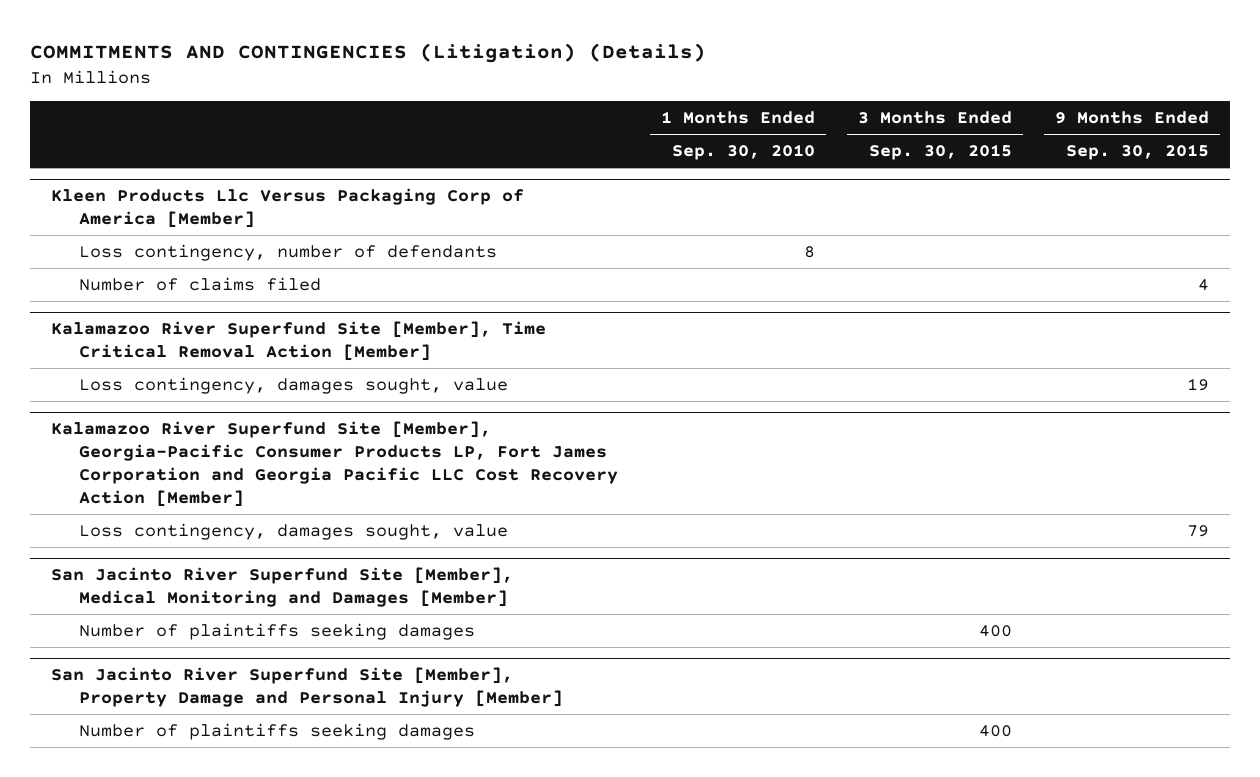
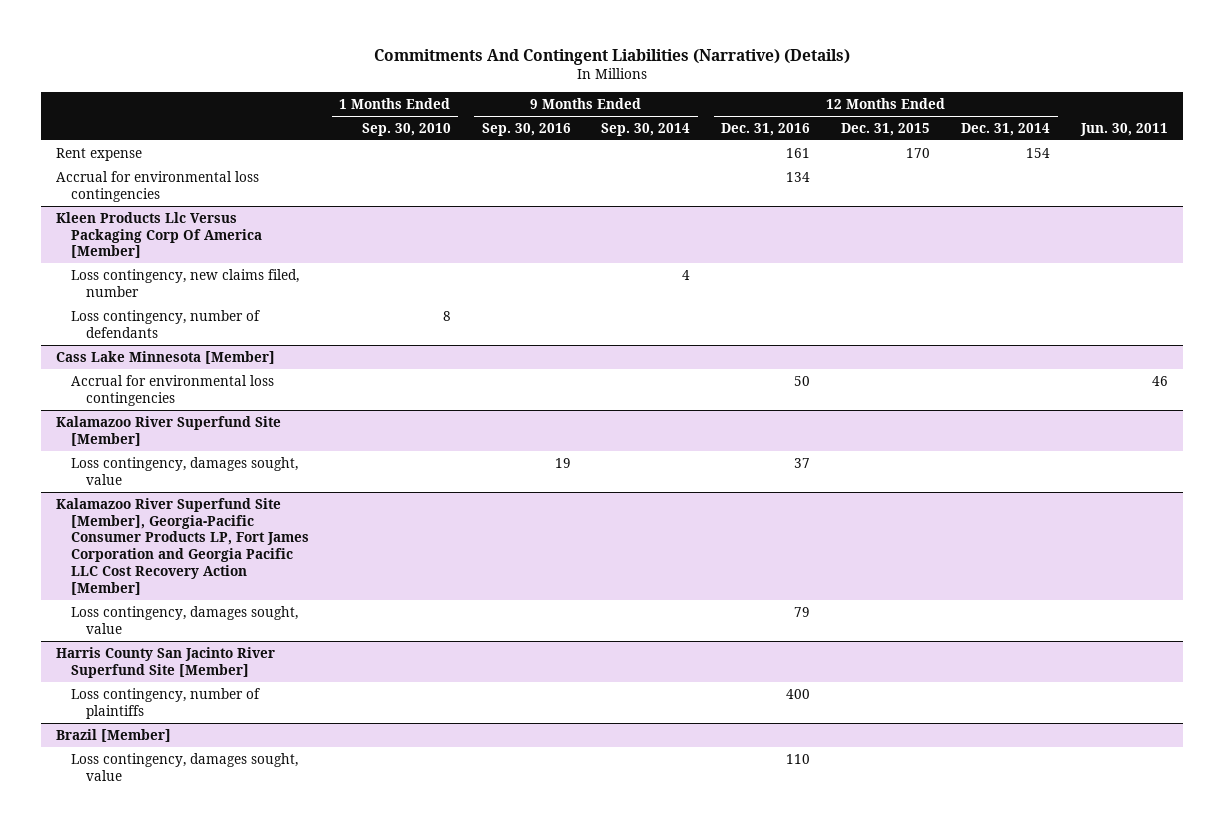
- COMMITMENTS AND CONTINGENCIES (Litigation) (Details)
+ Commitments And Contingent Liabilities (Narrative) (Details)
- | 1 Months Ended Sep. 30, 2010 | 3 Months Ended Sep. 30, 2015 | 9 Months Ended Sep. 30, 2015
+ | 1 Months Ended Sep. 30, 2010 | 9 Months Ended Sep. 30, 2016 | 9 Months Ended Sep. 30, 2014 | 12 Months Ended Dec. 31, 2016 | 12 Months Ended Dec. 31, 2015 | 12 Months Ended Dec. 31, 2014 | Jun. 30, 2011
- Kleen Products Llc Versus Packaging Corp of America [Member]
+ Rent expense | | | | 161 | 170 | 154 |
+ Accrual for environmental loss contingencies | | | | 134 | | |
+ Kleen Products Llc Versus Packaging Corp Of America [Member]
+ Loss contingency, new claims filed, number | | | 4 | | | |
- Number of claims filed | | | 4
- Kalamazoo River Superfund Site [Member], Time Critical Removal Action [Member]
+ Cass Lake Minnesota [Member]
+ Accrual for environmental loss contingencies | | | | 50 | | | 46
+ Kalamazoo River Superfund Site [Member]
- San Jacinto River Superfund Site [Member], Medical Monitoring and Damages [Member]
- Number of plaintiffs seeking damages | | 400 |
- San Jacinto River Superfund Site [Member], Property Damage and Personal Injury [Member]
- Number of plaintiffs seeking damages | | 400 |
+ Harris County San Jacinto River Superfund Site [Member]
+ Loss contingency, number of plaintiffs | | | | 400 | | |
+ Brazil [Member]
+ Loss contingency, damages sought, value | | | | 110 | | |

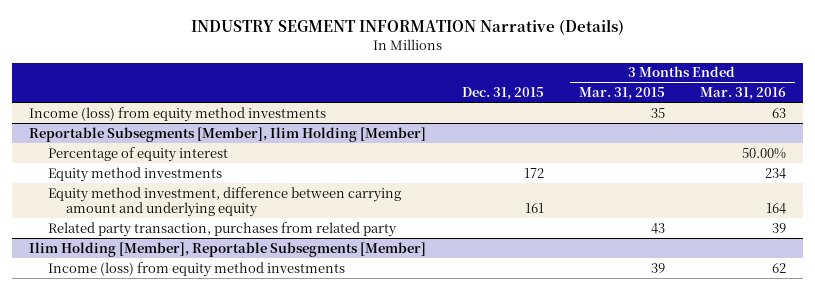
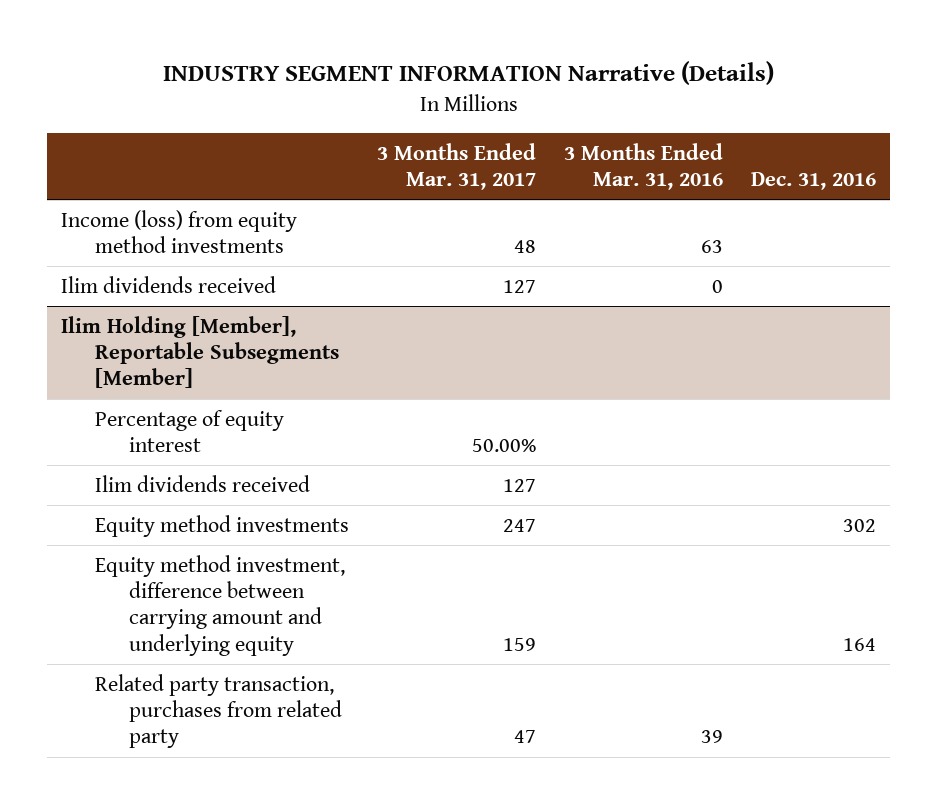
- | Dec. 31, 2015 | 3 Months Ended Mar. 31, 2015 | 3 Months Ended Mar. 31, 2016
+ | 3 Months Ended Mar. 31, 2017 | 3 Months Ended Mar. 31, 2016 | Dec. 31, 2016
- Reportable Subsegments [Member], Ilim Holding [Member]
- Percentage of equity interest | | | 50.00%
- Equity method investments | 172 | | 234
- Equity method investment, difference between carrying amount and underlying equity | 161 | | 164
- Related party transaction, purchases from related party | | 43 | 39
+ Ilim dividends received | 127 | 0 |
@ Ilim Holding [Member], Reportable Subsegments [Member]
- Income (loss) from equity method investments | | 39 | 62
+ Percentage of equity interest | 50.00% | |
+ Ilim dividends received | 127 | |
+ Equity method investments | 247 | | 302
+ Equity method investment, difference between carrying amount and underlying equity | 159 | | 164
+ Related party transaction, purchases from related party | 47 | 39 |

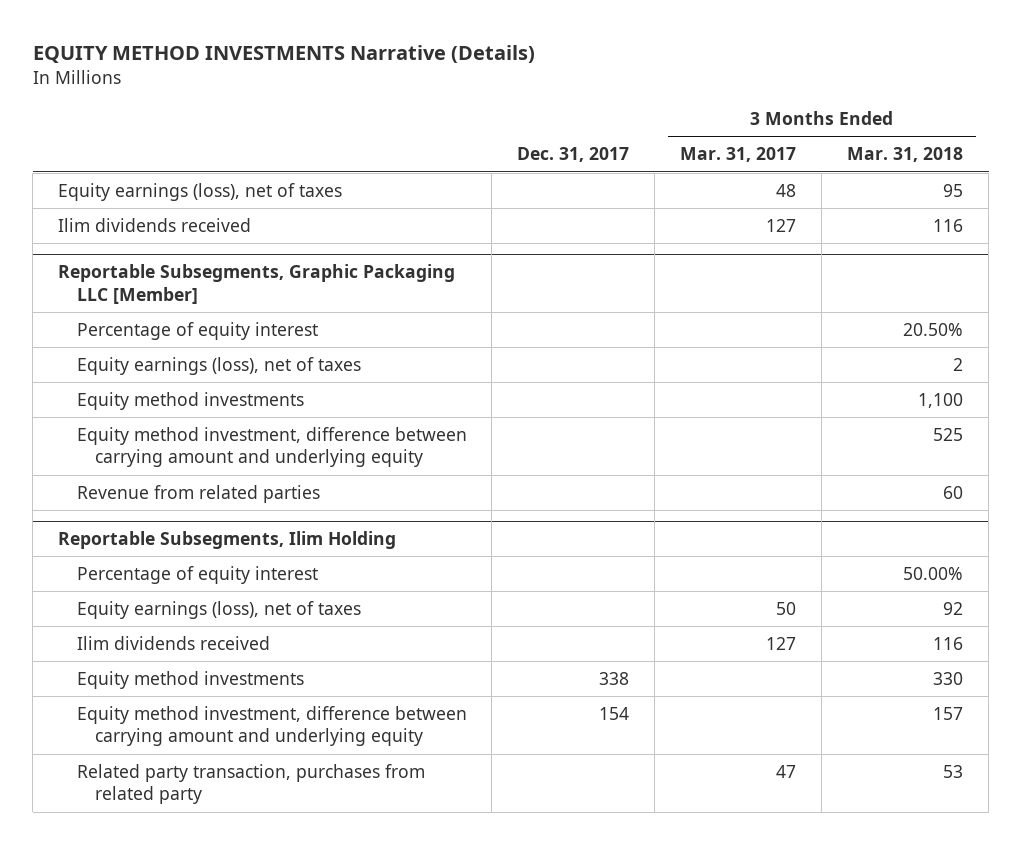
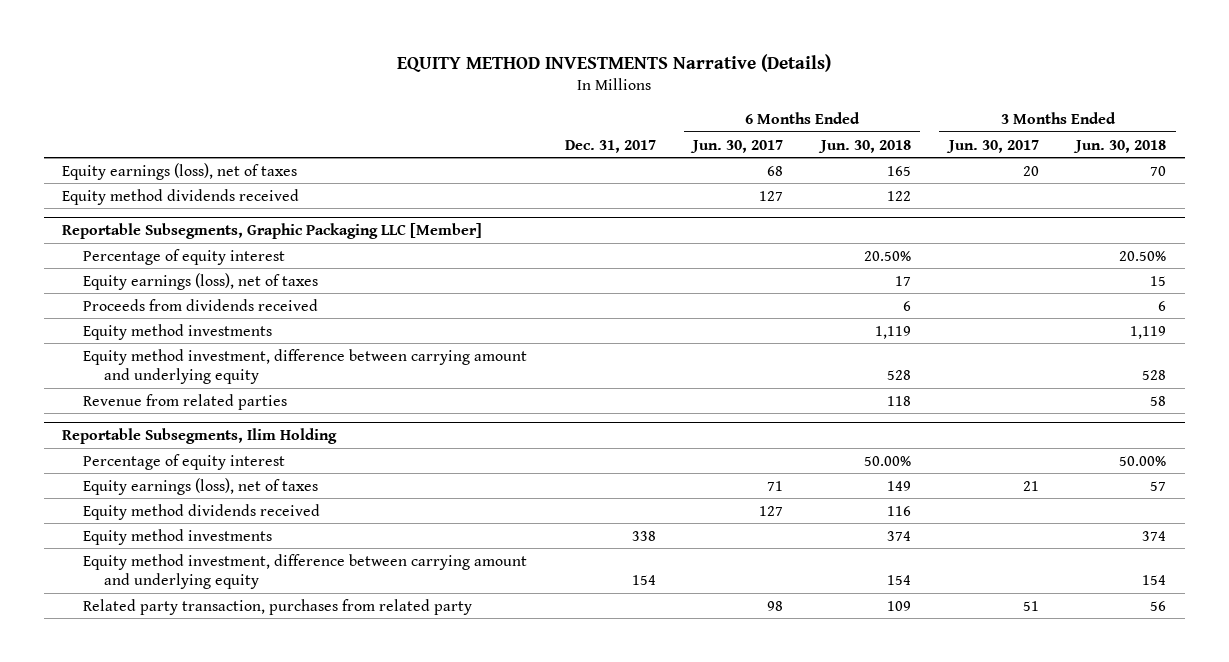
- | Dec. 31, 2017 | 3 Months Ended Mar. 31, 2017 | 3 Months Ended Mar. 31, 2018
+ | Dec. 31, 2017 | 6 Months Ended Jun. 30, 2017 | 6 Months Ended Jun. 30, 2018 | 3 Months Ended Jun. 30, 2017 | 3 Months Ended Jun. 30, 2018
- Ilim dividends received | | 127 | 116
+ Equity method dividends received | | 127 | 122 | |
@ Reportable Subsegments, Graphic Packaging LLC [Member]
+ Proceeds from dividends received | | | 6 | | 6
@ Reportable Subsegments, Ilim Holding
- Ilim dividends received | | 127 | 116
+ Equity method dividends received | | 127 | 116 | |

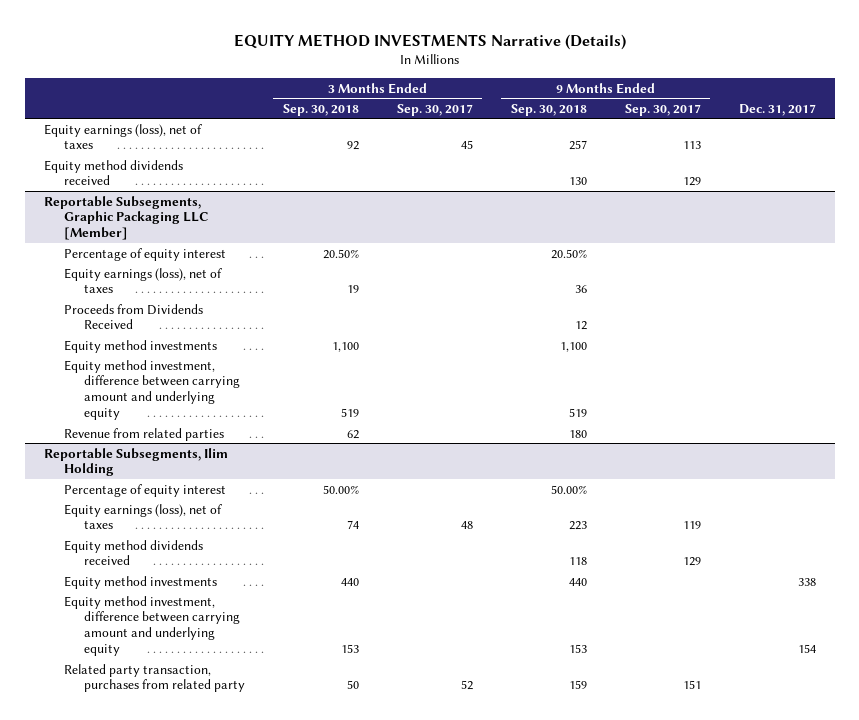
- | Dec. 31, 2017 | 6 Months Ended Jun. 30, 2017 | 6 Months Ended Jun. 30, 2018 | 3 Months Ended Jun. 30, 2017 | 3 Months Ended Jun. 30, 2018
+ | 3 Months Ended Sep. 30, 2018 | 3 Months Ended Sep. 30, 2017 | 9 Months Ended Sep. 30, 2018 | 9 Months Ended Sep. 30, 2017 | Dec. 31, 2017
@ Reportable Subsegments, Graphic Packaging LLC [Member]
- Proceeds from dividends received | | | 6 | | 6
+ Proceeds from Dividends Received | | | 12 | |

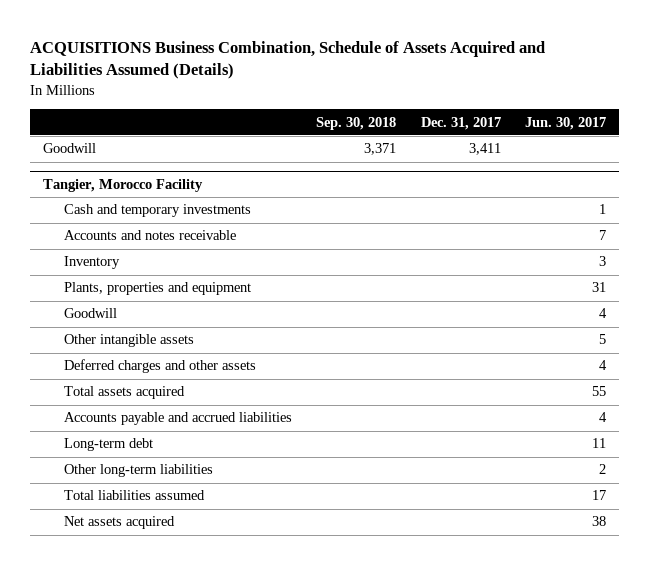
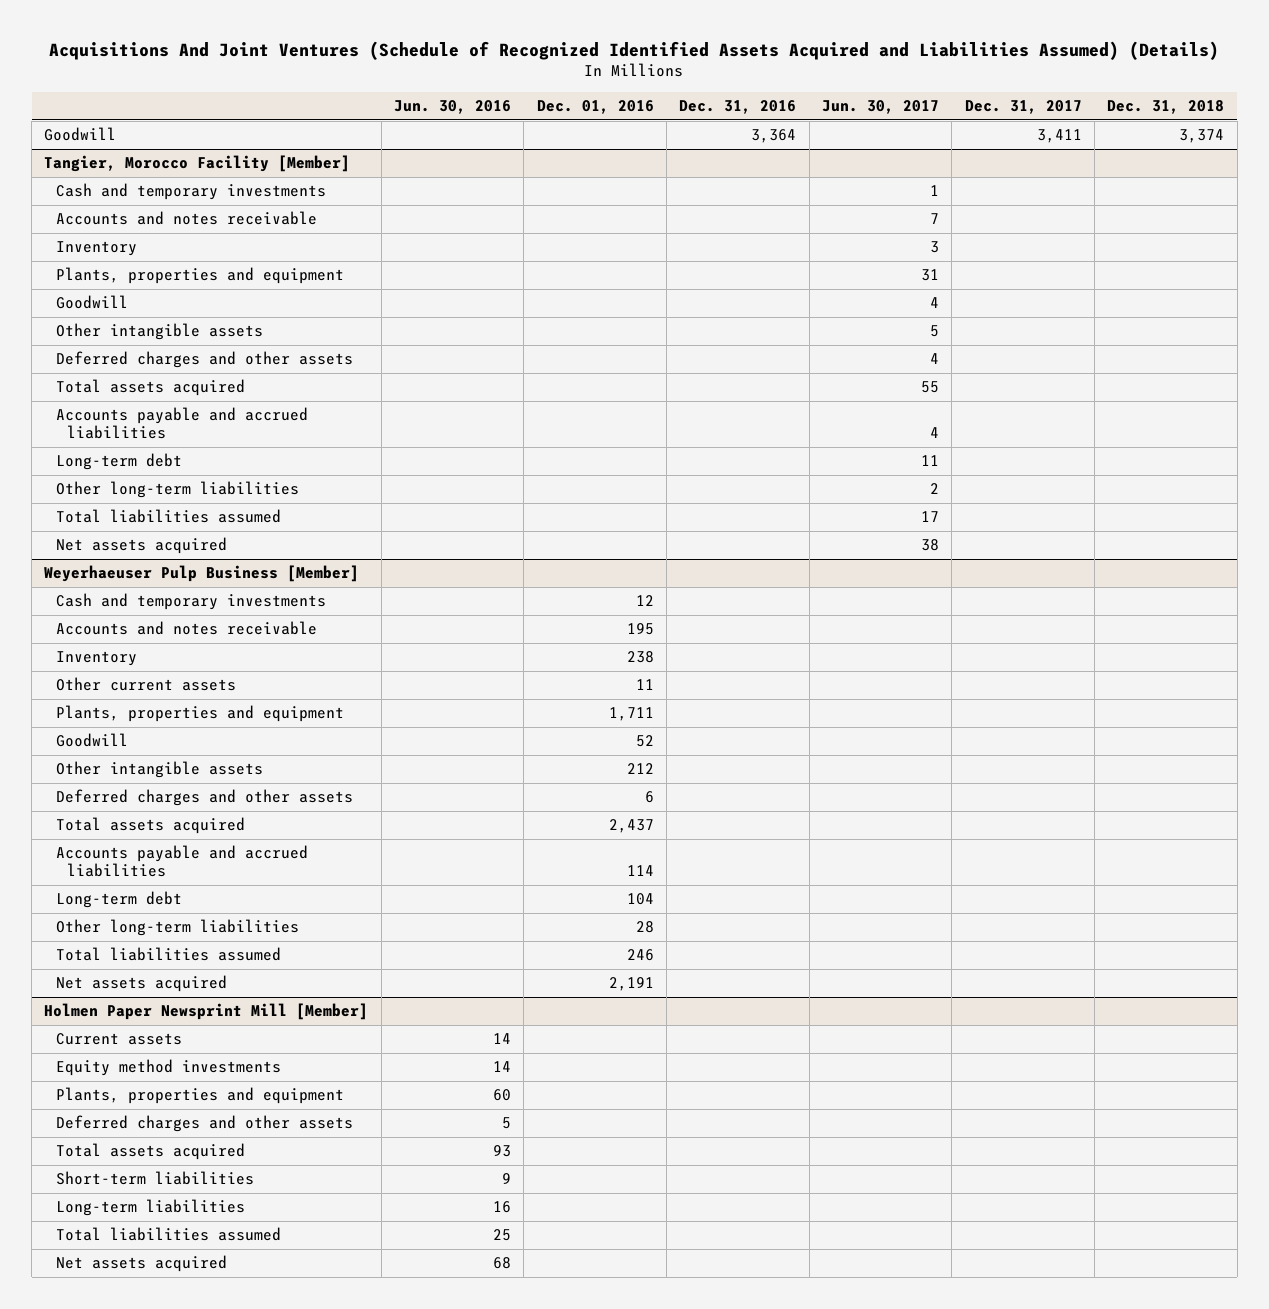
- ACQUISITIONS Business Combination, Schedule of Assets Acquired and Liabilities Assumed (Details)
+ Acquisitions And Joint Ventures (Schedule of Recognized Identified Assets Acquired and Liabilities Assumed) (Details)
- | Sep. 30, 2018 | Dec. 31, 2017 | Jun. 30, 2017
+ | Jun. 30, 2016 | Dec. 01, 2016 | Dec. 31, 2016 | Jun. 30, 2017 | Dec. 31, 2017 | Dec. 31, 2018
- Tangier, Morocco Facility
+ Tangier, Morocco Facility [Member]
+ Weyerhaeuser Pulp Business [Member]
+ Cash and temporary investments | | 12 | | | |
+ Accounts and notes receivable | | 195 | | | |
+ Inventory | | 238 | | | |
+ Other current assets | | 11 | | | |
+ Plants, properties and equipment | | 1,711 | | | |
+ Goodwill | | 52 | | | |
+ Other intangible assets | | 212 | | | |
+ Deferred charges and other assets | | 6 | | | |
+ Total assets acquired | | 2,437 | | | |
+ Accounts payable and accrued liabilities | | 114 | | | |
+ Long-term debt | | 104 | | | |
+ Other long-term liabilities | | 28 | | | |
+ Total liabilities assumed | | 246 | | | |
+ Net assets acquired | | 2,191 | | | |
+ Holmen Paper Newsprint Mill [Member]
+ Current assets | 14 | | | | |
+ Equity method investments | 14 | | | | |
+ Plants, properties and equipment | 60 | | | | |
+ Deferred charges and other assets | 5 | | | | |
+ Total assets acquired | 93 | | | | |
+ Short-term liabilities | 9 | | | | |
+ Long-term liabilities | 16 | | | | |
+ Total liabilities assumed | 25 | | | | |
+ Net assets acquired | 68 | | | | |

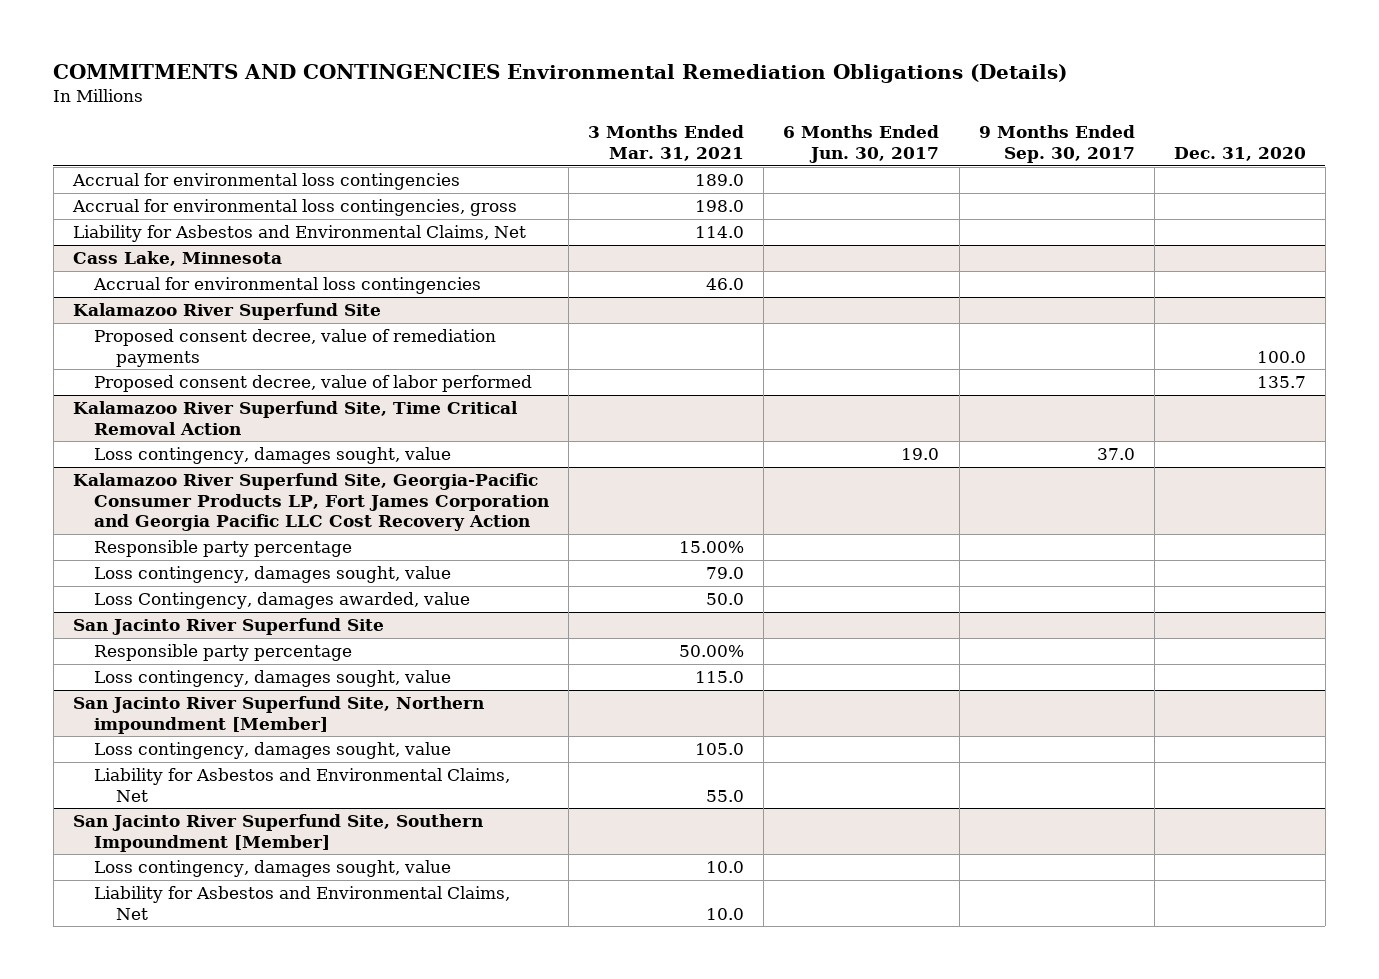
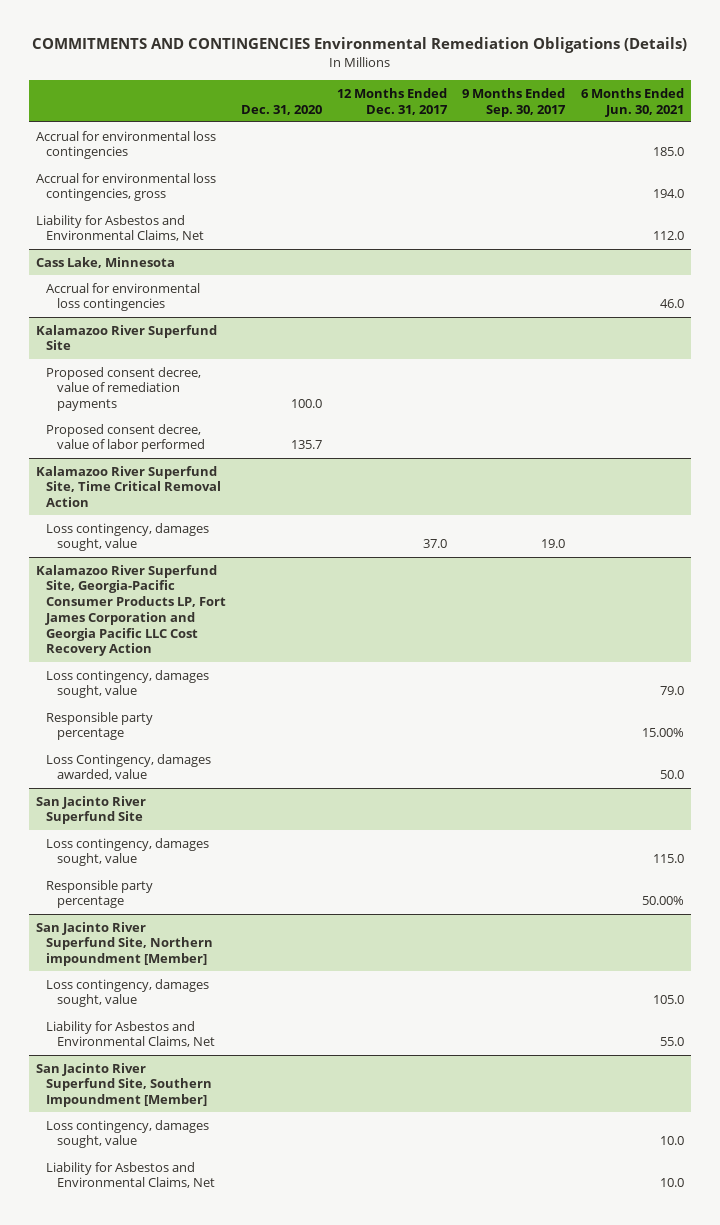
- | 3 Months Ended Mar. 31, 2021 | 6 Months Ended Jun. 30, 2017 | 9 Months Ended Sep. 30, 2017 | Dec. 31, 2020
+ | Dec. 31, 2020 | 12 Months Ended Dec. 31, 2017 | 9 Months Ended Sep. 30, 2017 | 6 Months Ended Jun. 30, 2021
@ Kalamazoo River Superfund Site, Time Critical Removal Action
- Loss contingency, damages sought, value | | 19.0 | 37.0 |
+ Loss contingency, damages sought, value | | 37.0 | 19.0 |
@ Kalamazoo River Superfund Site, Georgia-Pacific Consumer Products LP, Fort James Corporation and Georgia Pacific LLC Cost Recovery Action
moved down: Responsible party percentage | | | | 15.00%
@ San Jacinto River Superfund Site
moved down: Responsible party percentage | | | | 50.00%

